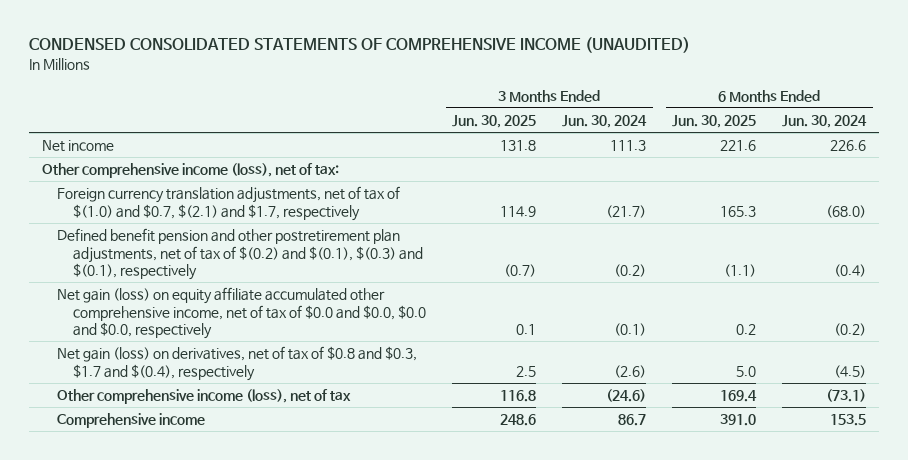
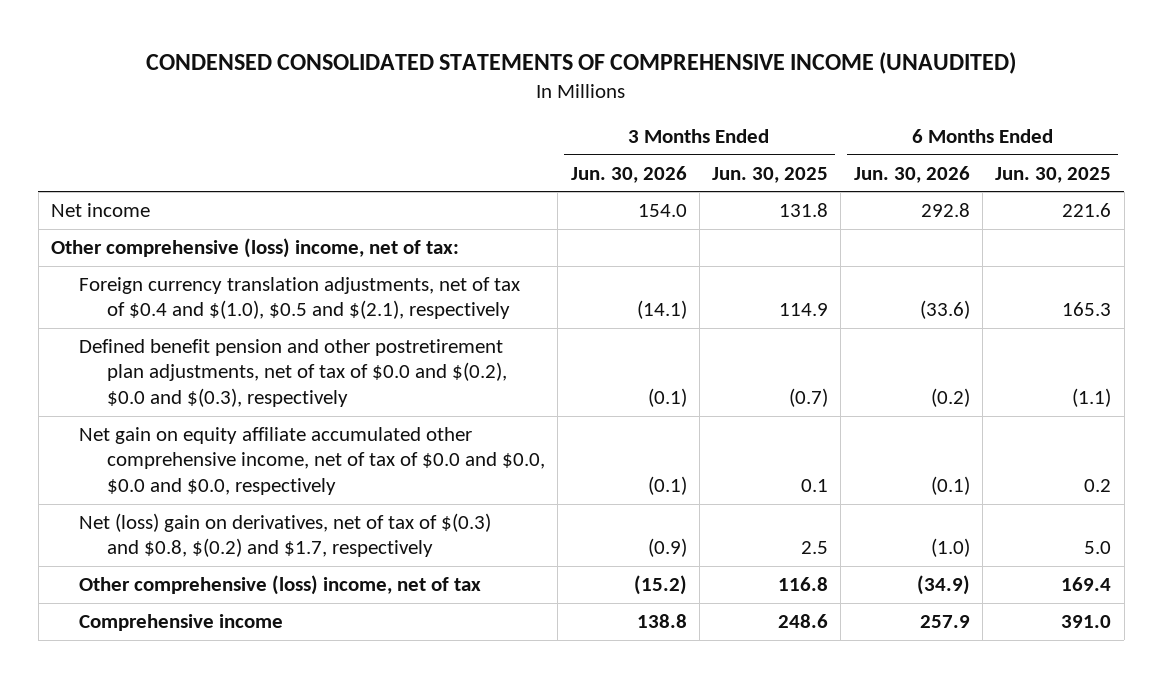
- | 3 Months Ended Jun. 30, 2025 | 3 Months Ended Jun. 30, 2024 | 6 Months Ended Jun. 30, 2025 | 6 Months Ended Jun. 30, 2024
+ | 3 Months Ended Jun. 30, 2026 | 3 Months Ended Jun. 30, 2025 | 6 Months Ended Jun. 30, 2026 | 6 Months Ended Jun. 30, 2025
- Other comprehensive income (loss), net of tax:
- Foreign currency translation adjustments, net of tax of $(1.0) and $0.7, $(2.1) and $1.7, respectively | 114.9 | (21.7) | 165.3 | (68.0)
- Defined benefit pension and other postretirement plan adjustments, net of tax of $(0.2) and $(0.1), $(0.3) and $(0.1), respectively | (0.7) | (0.2) | (1.1) | (0.4)
- Net gain (loss) on equity affiliate accumulated other comprehensive income, net of tax of $0.0 and $0.0, $0.0 and $0.0, respectively | 0.1 | (0.1) | 0.2 | (0.2)
- Net gain (loss) on derivatives, net of tax of $0.8 and $0.3, $1.7 and $(0.4), respectively | 2.5 | (2.6) | 5.0 | (4.5)
- Other comprehensive income (loss), net of tax | 116.8 | (24.6) | 169.4 | (73.1)
+ Other comprehensive (loss) income, net of tax:
+ Foreign currency translation adjustments, net of tax of $0.4 and $(1.0), $0.5 and $(2.1), respectively | (14.1) | 114.9 | (33.6) | 165.3
+ Defined benefit pension and other postretirement plan adjustments, net of tax of $0.0 and $(0.2), $0.0 and $(0.3), respectively | (0.1) | (0.7) | (0.2) | (1.1)
+ Net gain on equity affiliate accumulated other comprehensive income, net of tax of $0.0 and $0.0, $0.0 and $0.0, respectively | (0.1) | 0.1 | (0.1) | 0.2
+ Net (loss) gain on derivatives, net of tax of $(0.3) and $0.8, $(0.2) and $1.7, respectively | (0.9) | 2.5 | (1.0) | 5.0
+ Other comprehensive (loss) income, net of tax | (15.2) | 116.8 | (34.9) | 169.4

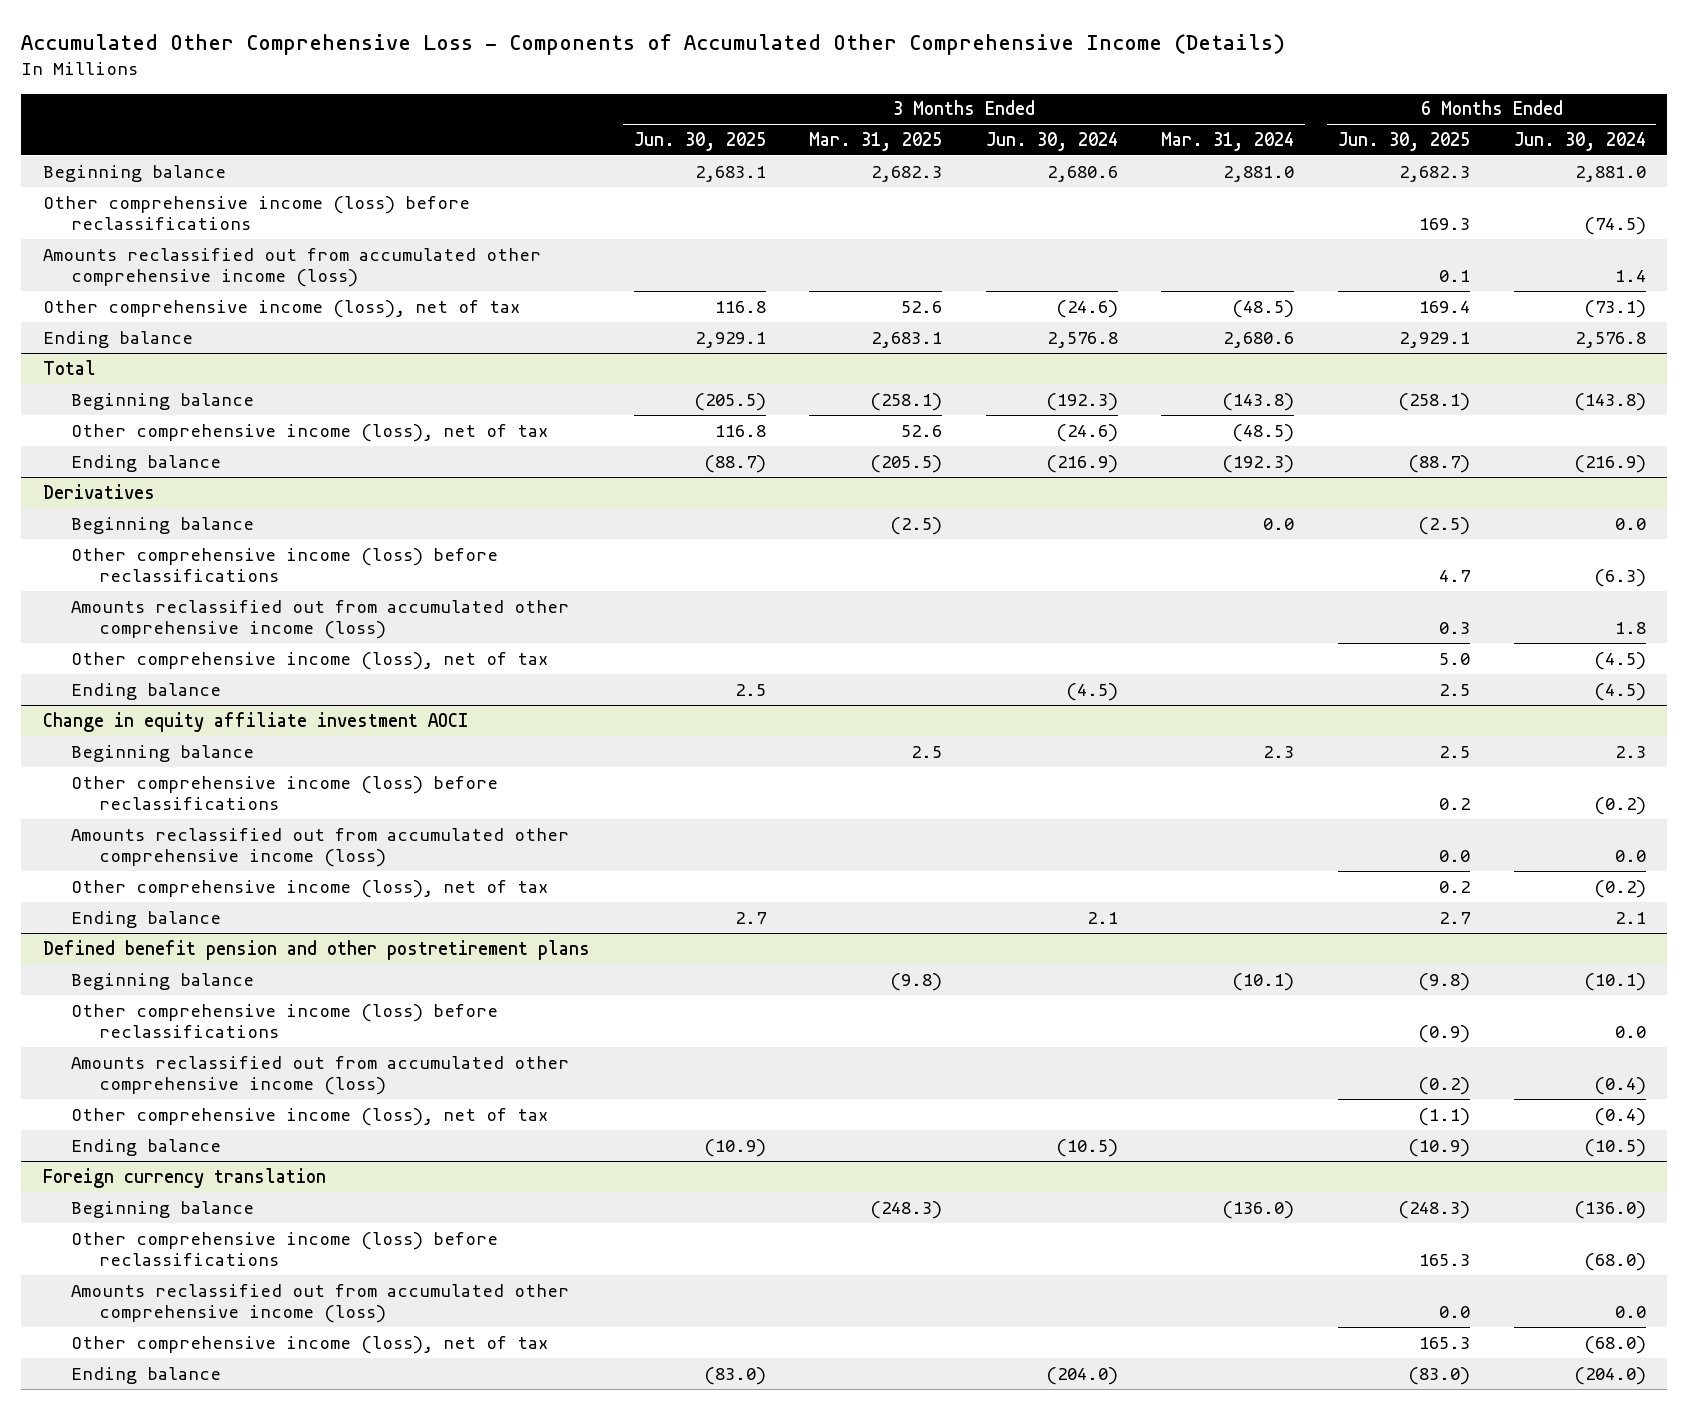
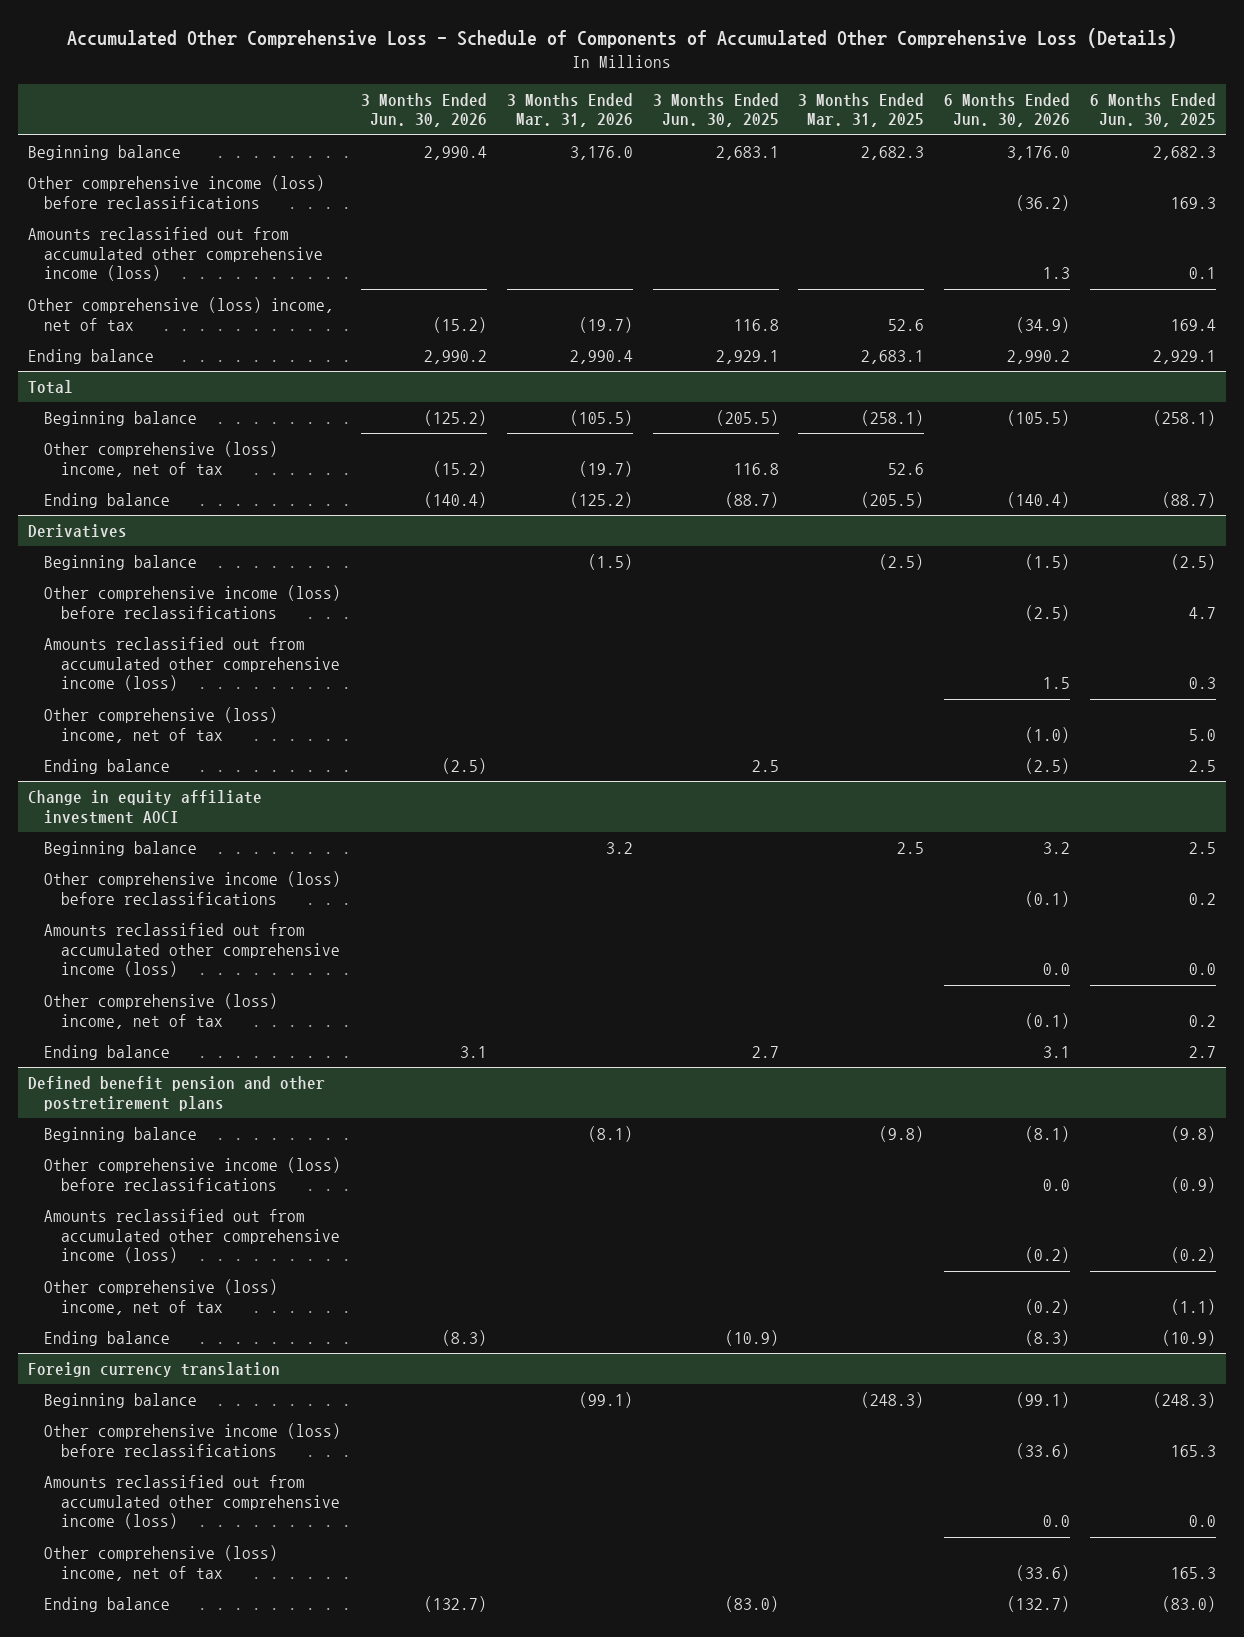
- Accumulated Other Comprehensive Loss - Components of Accumulated Other Comprehensive Income (Details)
+ Accumulated Other Comprehensive Loss - Schedule of Components of Accumulated Other Comprehensive Loss (Details)
- | 3 Months Ended Jun. 30, 2025 | 3 Months Ended Mar. 31, 2025 | 3 Months Ended Jun. 30, 2024 | 3 Months Ended Mar. 31, 2024 | 6 Months Ended Jun. 30, 2025 | 6 Months Ended Jun. 30, 2024
+ | 3 Months Ended Jun. 30, 2026 | 3 Months Ended Mar. 31, 2026 | 3 Months Ended Jun. 30, 2025 | 3 Months Ended Mar. 31, 2025 | 6 Months Ended Jun. 30, 2026 | 6 Months Ended Jun. 30, 2025
- Other comprehensive income (loss), net of tax | 116.8 | 52.6 | (24.6) | (48.5) | 169.4 | (73.1)
+ Other comprehensive (loss) income, net of tax | (15.2) | (19.7) | 116.8 | 52.6 | (34.9) | 169.4
@ Total
- Other comprehensive income (loss), net of tax | 116.8 | 52.6 | (24.6) | (48.5) | |
+ Other comprehensive (loss) income, net of tax | (15.2) | (19.7) | 116.8 | 52.6 | |
@ Derivatives
- Other comprehensive income (loss), net of tax | | | | | 5.0 | (4.5)
+ Other comprehensive (loss) income, net of tax | | | | | (1.0) | 5.0
@ Change in equity affiliate investment AOCI
- Other comprehensive income (loss), net of tax | | | | | 0.2 | (0.2)
+ Other comprehensive (loss) income, net of tax | | | | | (0.1) | 0.2
@ Defined benefit pension and other postretirement plans
- Other comprehensive income (loss), net of tax | | | | | (1.1) | (0.4)
+ Other comprehensive (loss) income, net of tax | | | | | (0.2) | (1.1)
@ Foreign currency translation
- Other comprehensive income (loss), net of tax | | | | | 165.3 | (68.0)
+ Other comprehensive (loss) income, net of tax | | | | | (33.6) | 165.3

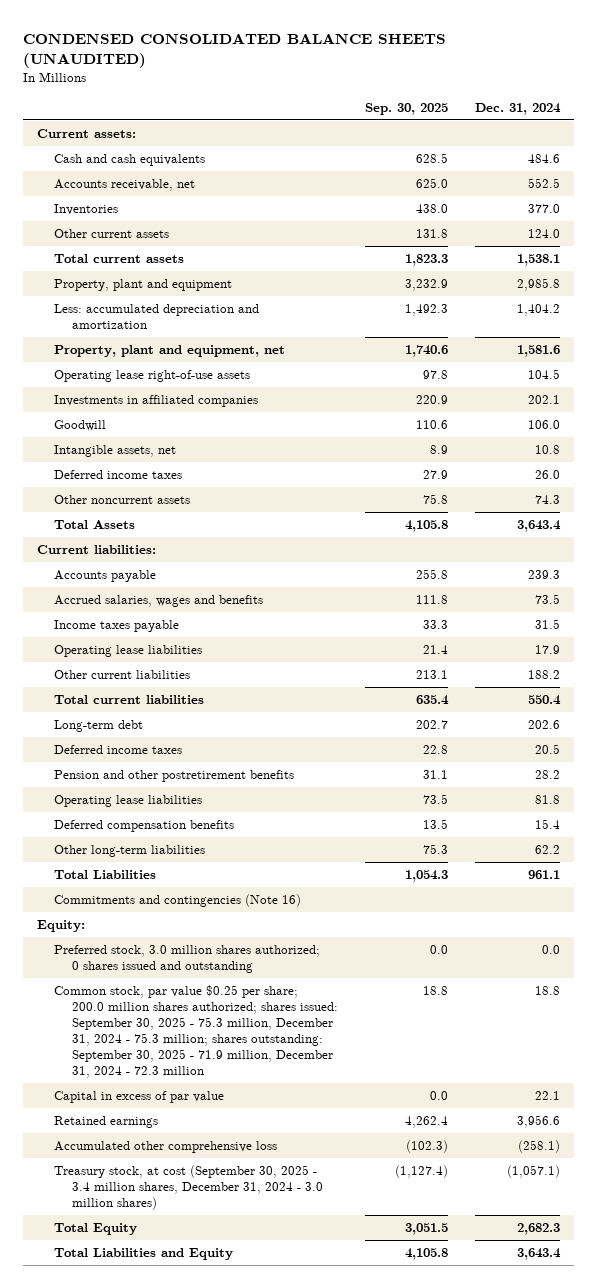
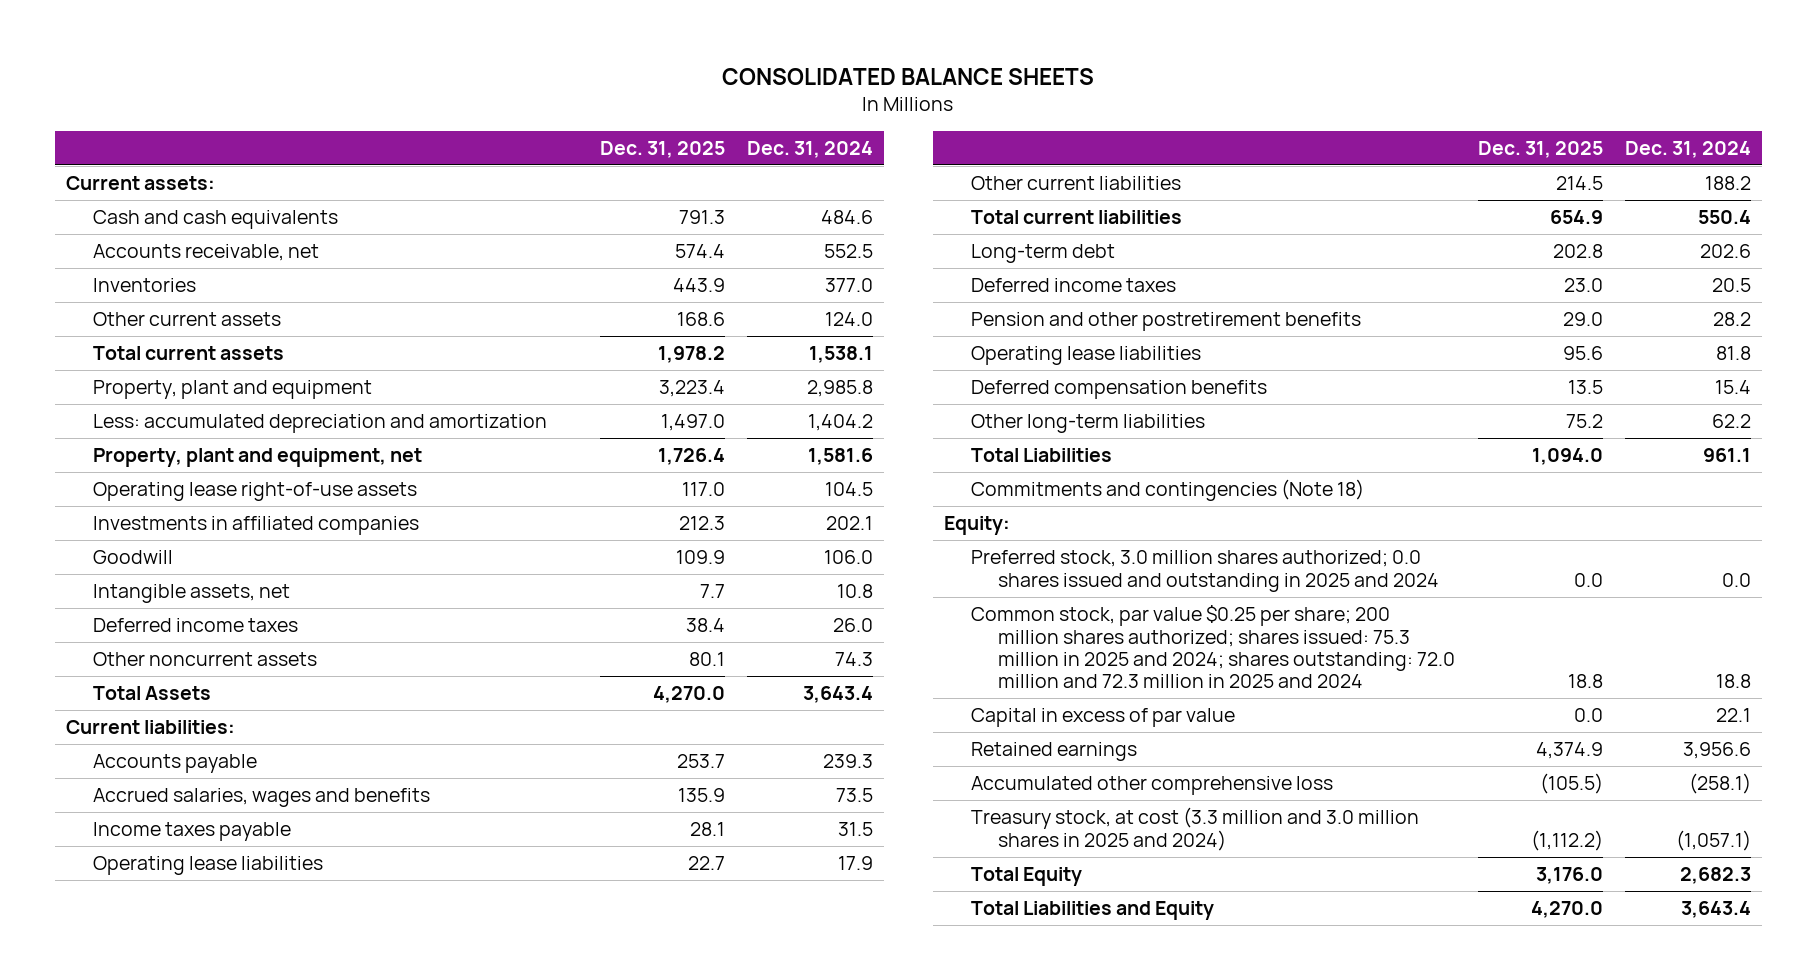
- CONDENSED CONSOLIDATED BALANCE SHEETS (UNAUDITED)
+ CONSOLIDATED BALANCE SHEETS
- | Sep. 30, 2025 | Dec. 31, 2024
+ | Dec. 31, 2025 | Dec. 31, 2024
- Commitments and contingencies (Note 16)
+ Commitments and contingencies (Note 18)
- Preferred stock, 3.0 million shares authorized; 0 shares issued and outstanding | 0.0 | 0.0
- Common stock, par value $0.25 per share; 200.0 million shares authorized; shares issued: September 30, 2025 - 75.3 million, December 31, 2024 - 75.3 million; shares outstanding: September 30, 2025 - 71.9 million, December 31, 2024 - 72.3 million | 18.8 | 18.8
+ Preferred stock, 3.0 million shares authorized; 0.0 shares issued and outstanding in 2025 and 2024 | 0.0 | 0.0
+ Common stock, par value $0.25 per share; 200 million shares authorized; shares issued: 75.3 million in 2025 and 2024; shares outstanding: 72.0 million and 72.3 million in 2025 and 2024 | 18.8 | 18.8
- Treasury stock, at cost (September 30, 2025 - 3.4 million shares, December 31, 2024 - 3.0 million shares) | (1,127.4) | (1,057.1)
+ Treasury stock, at cost (3.3 million and 3.0 million shares in 2025 and 2024) | (1,112.2) | (1,057.1)

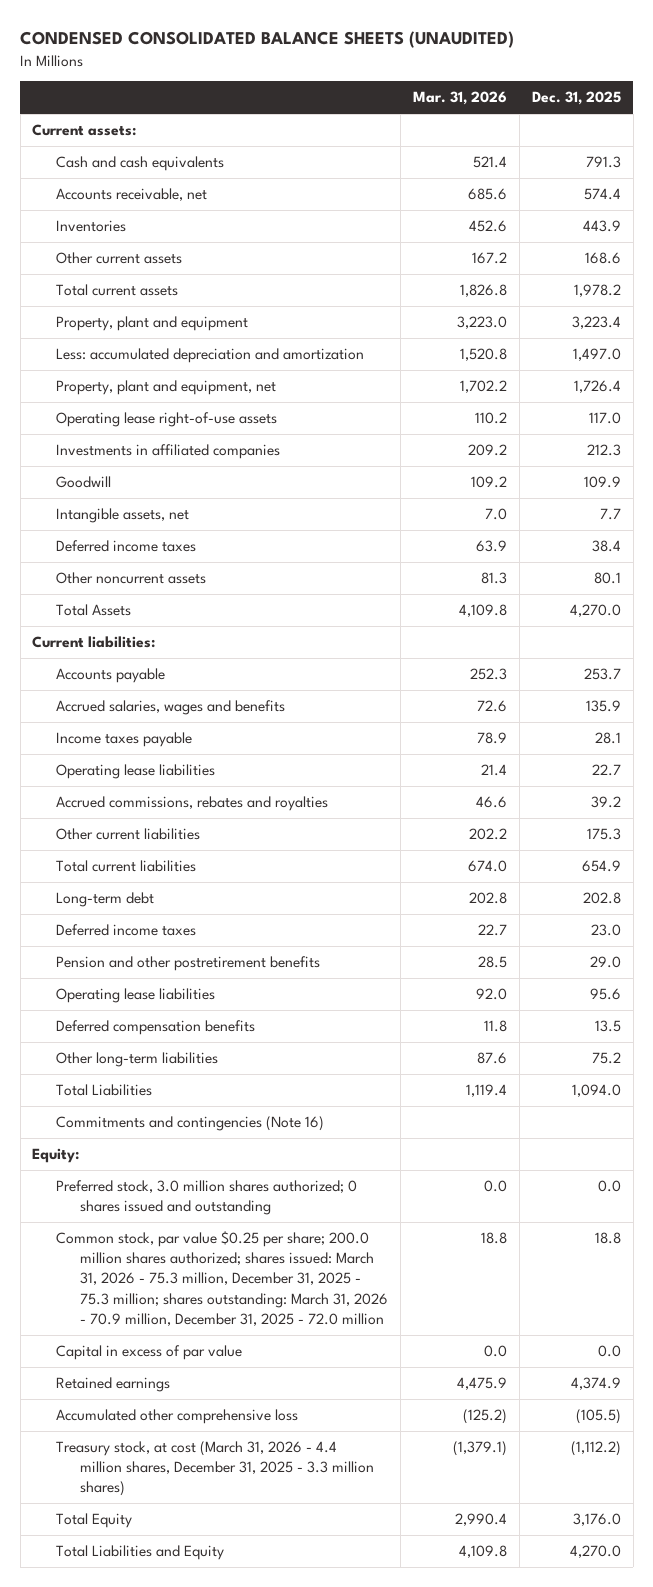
- CONSOLIDATED BALANCE SHEETS
+ CONDENSED CONSOLIDATED BALANCE SHEETS (UNAUDITED)
- | Dec. 31, 2025 | Dec. 31, 2024
+ | Mar. 31, 2026 | Dec. 31, 2025
- Other current liabilities | 214.5 | 188.2
+ Accrued commissions, rebates and royalties | 46.6 | 39.2
+ Other current liabilities | 202.2 | 175.3
- Commitments and contingencies (Note 18)
+ Commitments and contingencies (Note 16)
- Preferred stock, 3.0 million shares authorized; 0.0 shares issued and outstanding in 2025 and 2024 | 0.0 | 0.0
- Common stock, par value $0.25 per share; 200 million shares authorized; shares issued: 75.3 million in 2025 and 2024; shares outstanding: 72.0 million and 72.3 million in 2025 and 2024 | 18.8 | 18.8
+ Preferred stock, 3.0 million shares authorized; 0 shares issued and outstanding | 0.0 | 0.0
+ Common stock, par value $0.25 per share; 200.0 million shares authorized; shares issued: March 31, 2026 - 75.3 million, December 31, 2025 - 75.3 million; shares outstanding: March 31, 2026 - 70.9 million, December 31, 2025 - 72.0 million | 18.8 | 18.8
- Treasury stock, at cost (3.3 million and 3.0 million shares in 2025 and 2024) | (1,112.2) | (1,057.1)
+ Treasury stock, at cost (March 31, 2026 - 4.4 million shares, December 31, 2025 - 3.3 million shares) | (1,379.1) | (1,112.2)

